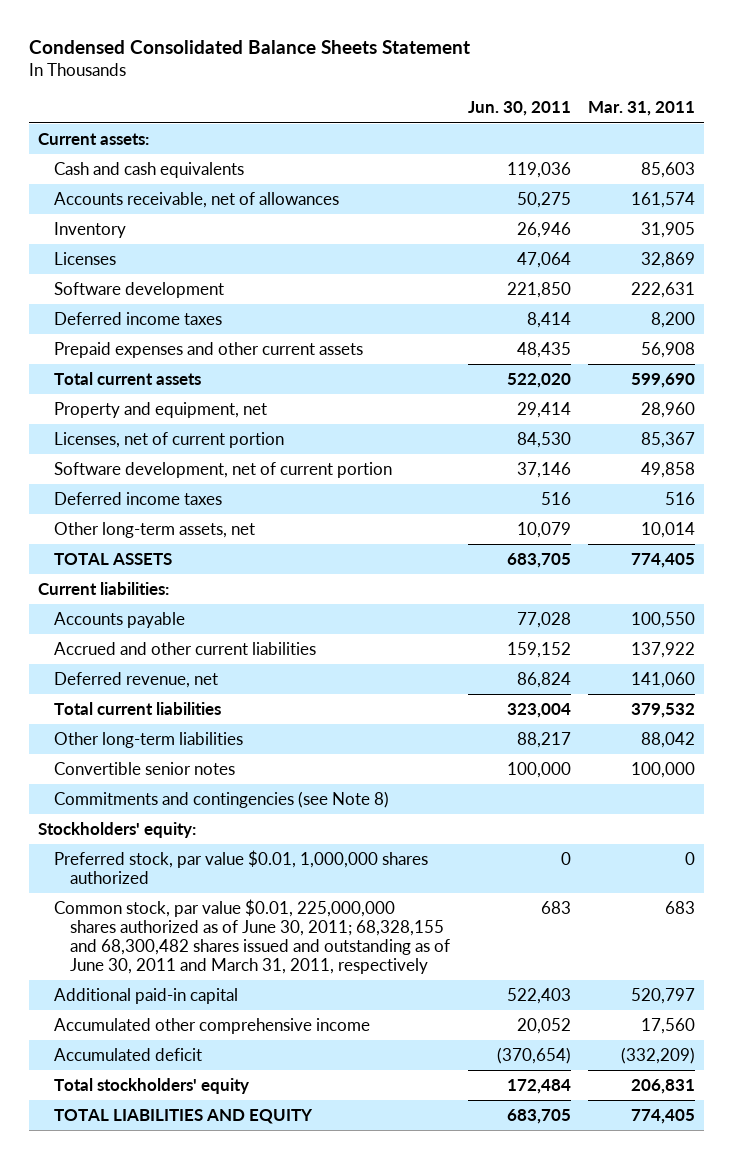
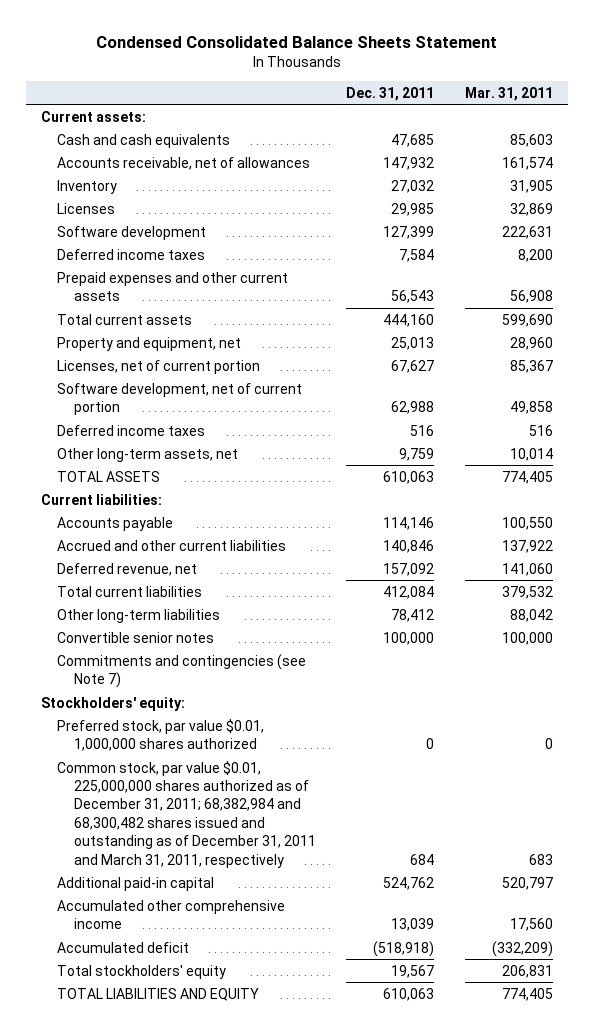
- | Jun. 30, 2011 | Mar. 31, 2011
+ | Dec. 31, 2011 | Mar. 31, 2011
- Commitments and contingencies (see Note 8)
+ Commitments and contingencies (see Note 7)
- Common stock, par value $0.01, 225,000,000 shares authorized as of June 30, 2011; 68,328,155 and 68,300,482 shares issued and outstanding as of June 30, 2011 and March 31, 2011, respectively | 683 | 683
+ Common stock, par value $0.01, 225,000,000 shares authorized as of December 31, 2011; 68,382,984 and 68,300,482 shares issued and outstanding as of December 31, 2011 and March 31, 2011, respectively | 684 | 683

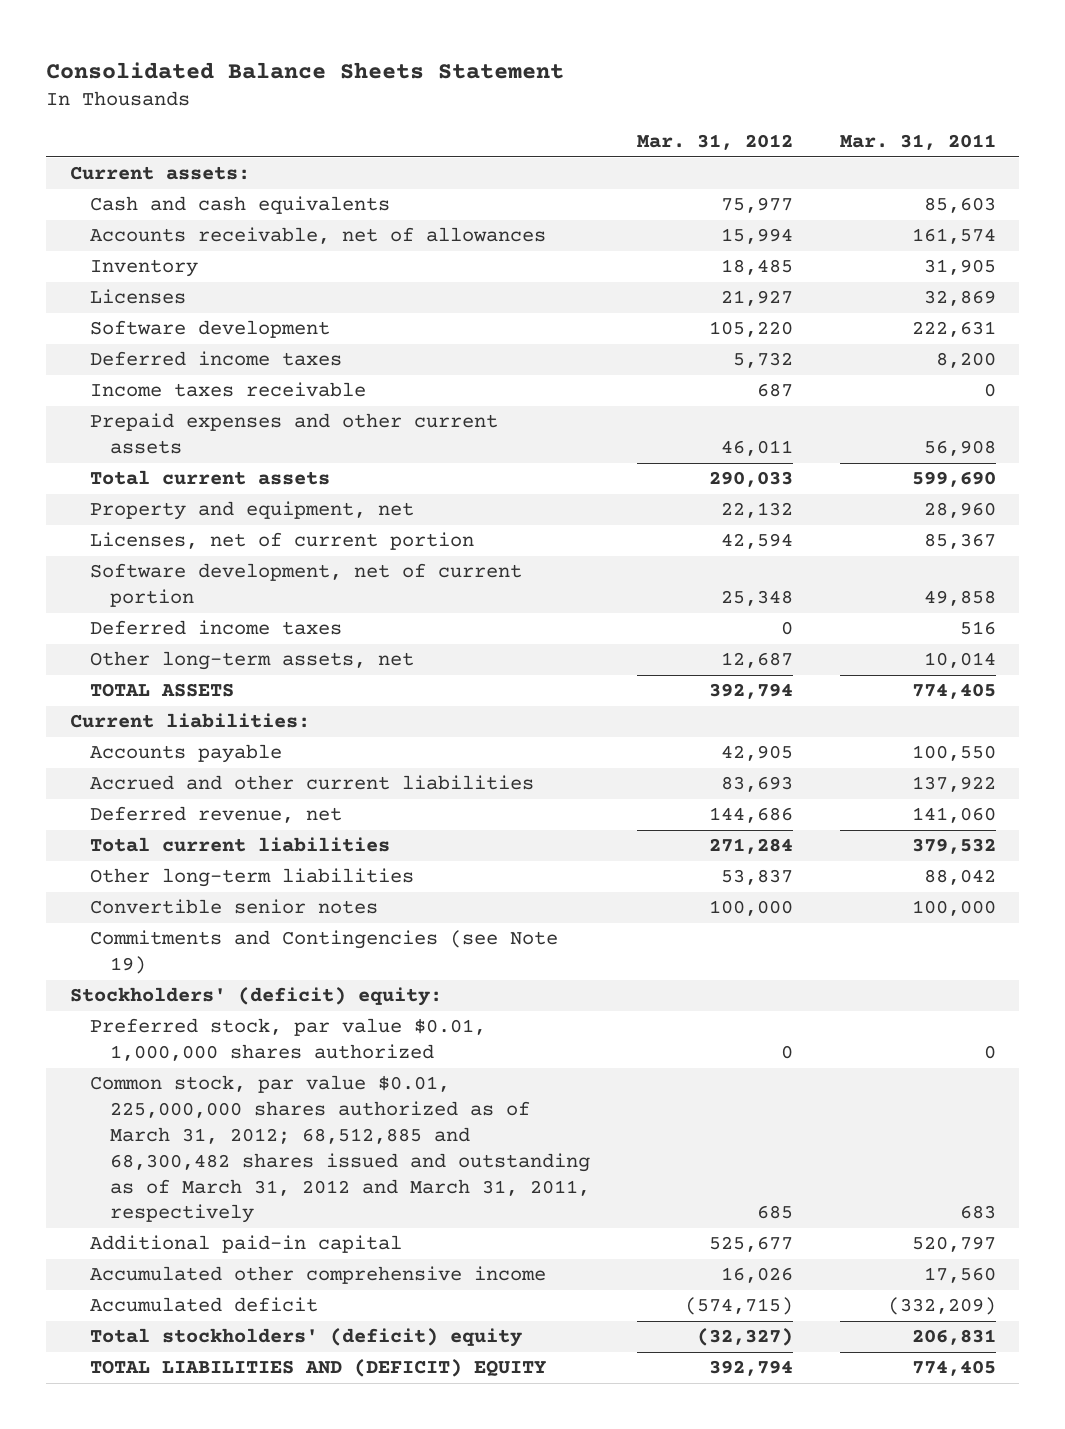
- Condensed Consolidated Balance Sheets Statement
+ Consolidated Balance Sheets Statement
- | Dec. 31, 2011 | Mar. 31, 2011
+ | Mar. 31, 2012 | Mar. 31, 2011
+ Income taxes receivable | 687 | 0
- Commitments and contingencies (see Note 7)
- Stockholders' equity:
+ Commitments and Contingencies (see Note 19)
+ Stockholders' (deficit) equity:
- Common stock, par value $0.01, 225,000,000 shares authorized as of December 31, 2011; 68,382,984 and 68,300,482 shares issued and outstanding as of December 31, 2011 and March 31, 2011, respectively | 684 | 683
+ Common stock, par value $0.01, 225,000,000 shares authorized as of March 31, 2012; 68,512,885 and 68,300,482 shares issued and outstanding as of March 31, 2012 and March 31, 2011, respectively | 685 | 683
- Total stockholders' equity | 19,567 | 206,831
- TOTAL LIABILITIES AND EQUITY | 610,063 | 774,405
+ Total stockholders' (deficit) equity | (32,327) | 206,831
+ TOTAL LIABILITIES AND (DEFICIT) EQUITY | 392,794 | 774,405

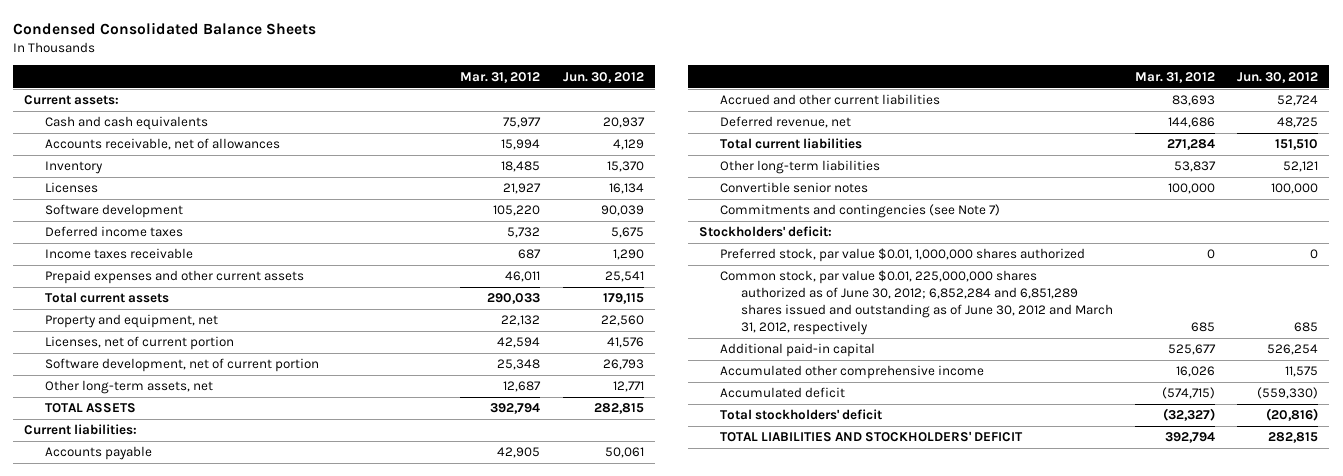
- Consolidated Balance Sheets Statement
+ Condensed Consolidated Balance Sheets
- | Mar. 31, 2012 | Mar. 31, 2011
+ | Mar. 31, 2012 | Jun. 30, 2012
- Deferred income taxes | 0 | 516
- Commitments and Contingencies (see Note 19)
- Stockholders' (deficit) equity:
+ Commitments and contingencies (see Note 7)
+ Stockholders' deficit:
- Common stock, par value $0.01, 225,000,000 shares authorized as of March 31, 2012; 68,512,885 and 68,300,482 shares issued and outstanding as of March 31, 2012 and March 31, 2011, respectively | 685 | 683
+ Common stock, par value $0.01, 225,000,000 shares authorized as of June 30, 2012; 6,852,284 and 6,851,289 shares issued and outstanding as of June 30, 2012 and March 31, 2012, respectively | 685 | 685
- Total stockholders' (deficit) equity | (32,327) | 206,831
- TOTAL LIABILITIES AND (DEFICIT) EQUITY | 392,794 | 774,405
+ Total stockholders' deficit | (32,327) | (20,816)
+ TOTAL LIABILITIES AND STOCKHOLDERS' DEFICIT | 392,794 | 282,815

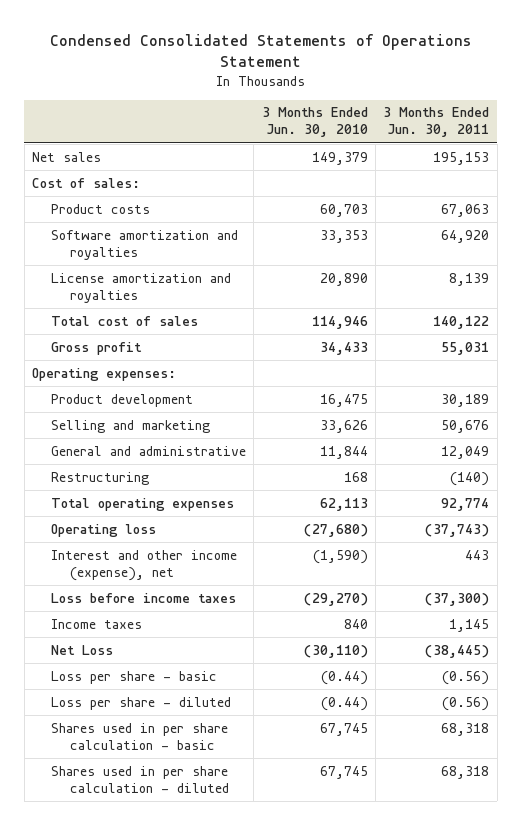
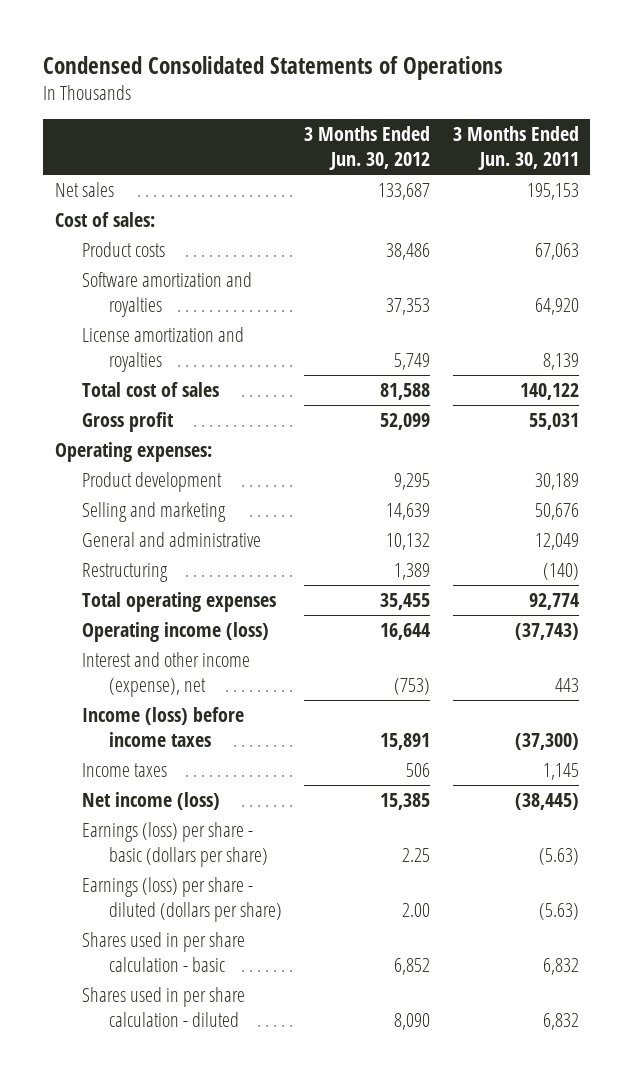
- Condensed Consolidated Statements of Operations Statement
+ Condensed Consolidated Statements of Operations
- | 3 Months Ended Jun. 30, 2010 | 3 Months Ended Jun. 30, 2011
+ | 3 Months Ended Jun. 30, 2012 | 3 Months Ended Jun. 30, 2011
- Operating loss | (27,680) | (37,743)
+ Operating income (loss) | 16,644 | (37,743)
- Loss before income taxes | (29,270) | (37,300)
+ Income (loss) before income taxes | 15,891 | (37,300)
- Net Loss | (30,110) | (38,445)
- Loss per share - basic | (0.44) | (0.56)
- Loss per share - diluted | (0.44) | (0.56)
- Shares used in per share calculation - basic | 67,745 | 68,318
- Shares used in per share calculation - diluted | 67,745 | 68,318
+ Net income (loss) | 15,385 | (38,445)
+ Earnings (loss) per share - basic (dollars per share) | 2.25 | (5.63)
+ Earnings (loss) per share - diluted (dollars per share) | 2.00 | (5.63)
+ Shares used in per share calculation - basic | 6,852 | 6,832
+ Shares used in per share calculation - diluted | 8,090 | 6,832

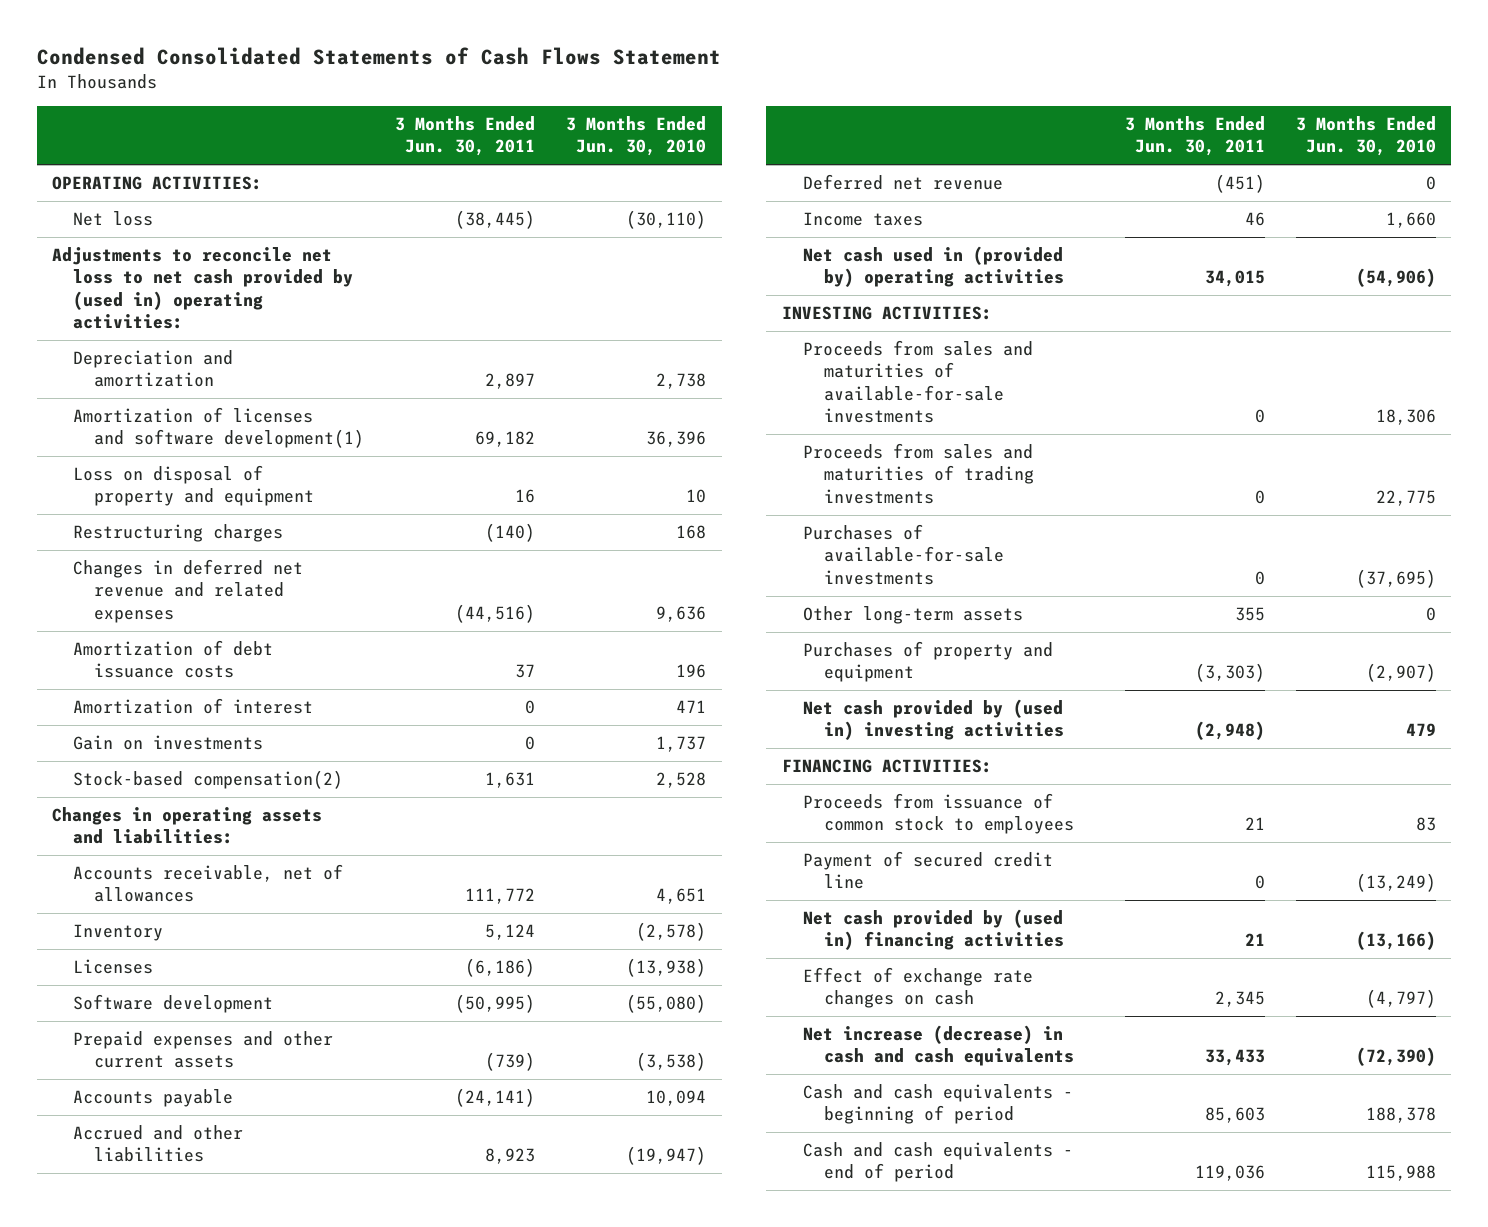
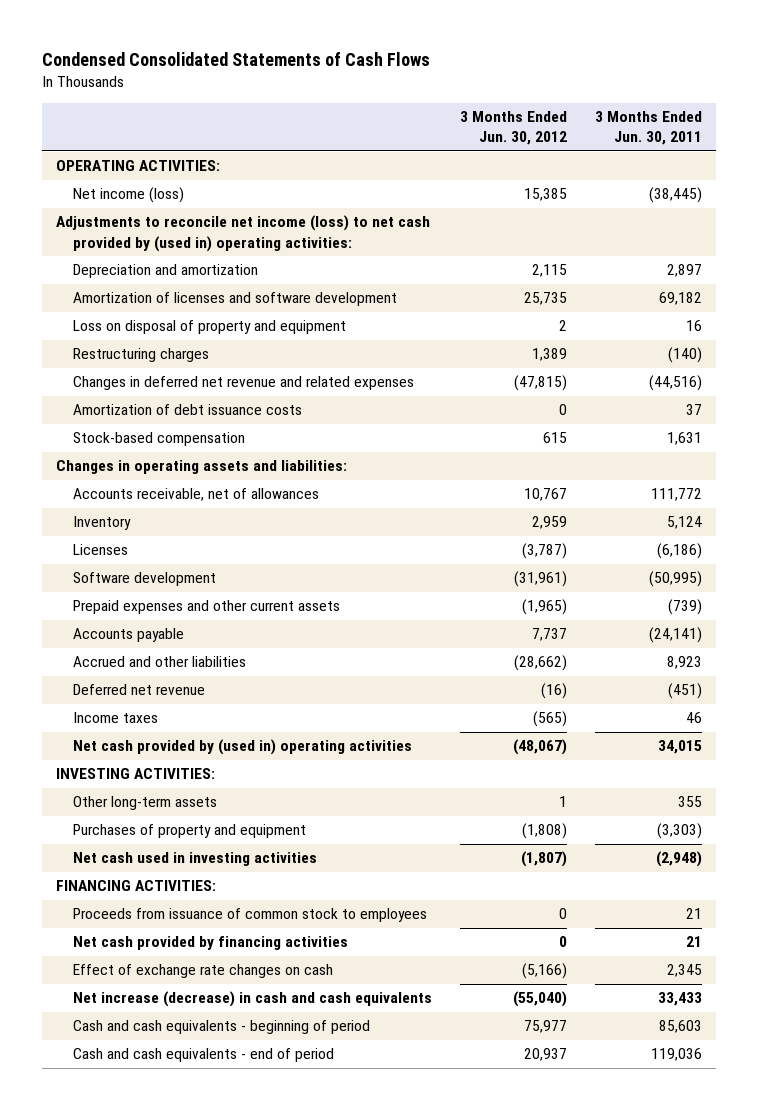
- Condensed Consolidated Statements of Cash Flows Statement
+ Condensed Consolidated Statements of Cash Flows
- | 3 Months Ended Jun. 30, 2011 | 3 Months Ended Jun. 30, 2010
+ | 3 Months Ended Jun. 30, 2012 | 3 Months Ended Jun. 30, 2011
- Net loss | (38,445) | (30,110)
- Adjustments to reconcile net loss to net cash provided by (used in) operating activities:
+ Net income (loss) | 15,385 | (38,445)
+ Adjustments to reconcile net income (loss) to net cash provided by (used in) operating activities:
- Amortization of licenses and software development(1) | 69,182 | 36,396
+ Amortization of licenses and software development | 25,735 | 69,182
- Amortization of interest | 0 | 471
- Gain on investments | 0 | 1,737
- Stock-based compensation(2) | 1,631 | 2,528
+ Stock-based compensation | 615 | 1,631
- Net cash used in (provided by) operating activities | 34,015 | (54,906)
+ Net cash provided by (used in) operating activities | (48,067) | 34,015
- Proceeds from sales and maturities of available-for-sale investments | 0 | 18,306
- Proceeds from sales and maturities of trading investments | 0 | 22,775
- Purchases of available-for-sale investments | 0 | (37,695)
- Net cash provided by (used in) investing activities | (2,948) | 479
+ Net cash used in investing activities | (1,807) | (2,948)
- Payment of secured credit line | 0 | (13,249)
- Net cash provided by (used in) financing activities | 21 | (13,166)
+ Net cash provided by financing activities | 0 | 21

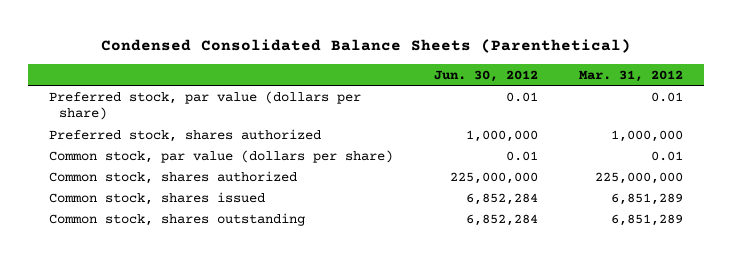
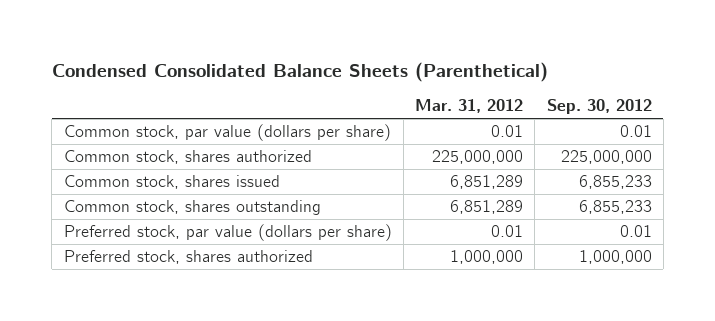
- | Jun. 30, 2012 | Mar. 31, 2012
+ | Mar. 31, 2012 | Sep. 30, 2012
moved down: Preferred stock, par value (dollars per share) | 0.01 | 0.01
moved down: Preferred stock, shares authorized | 1,000,000 | 1,000,000

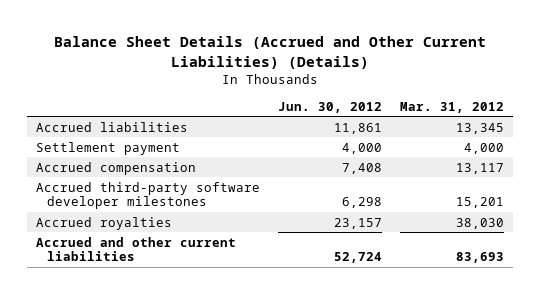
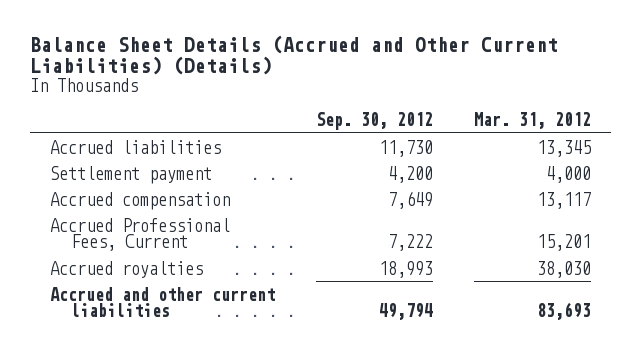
- | Jun. 30, 2012 | Mar. 31, 2012
+ | Sep. 30, 2012 | Mar. 31, 2012
- Accrued third-party software developer milestones | 6,298 | 15,201
+ Accrued Professional Fees, Current | 7,222 | 15,201

